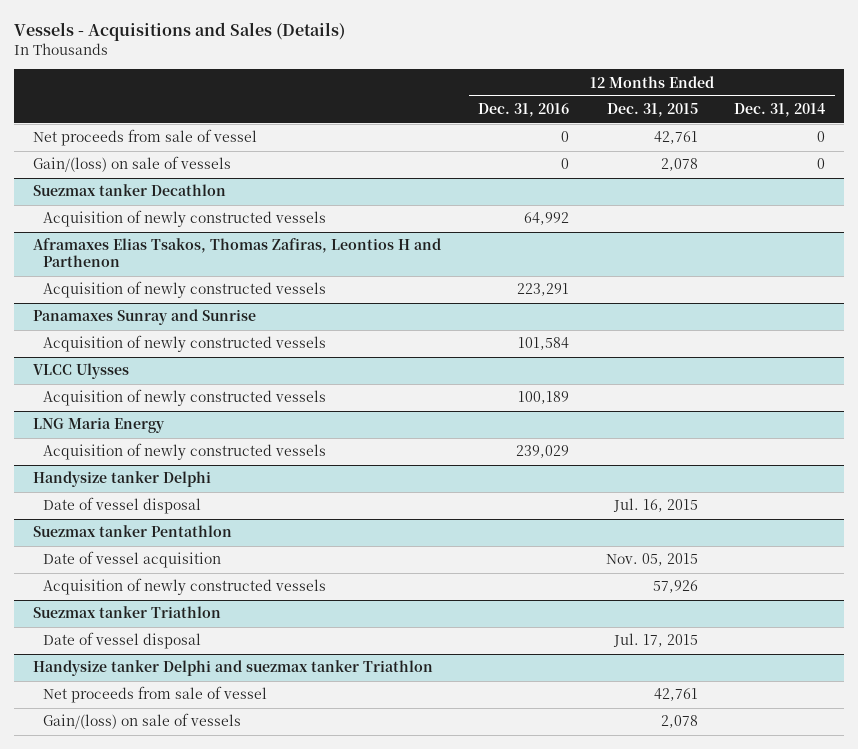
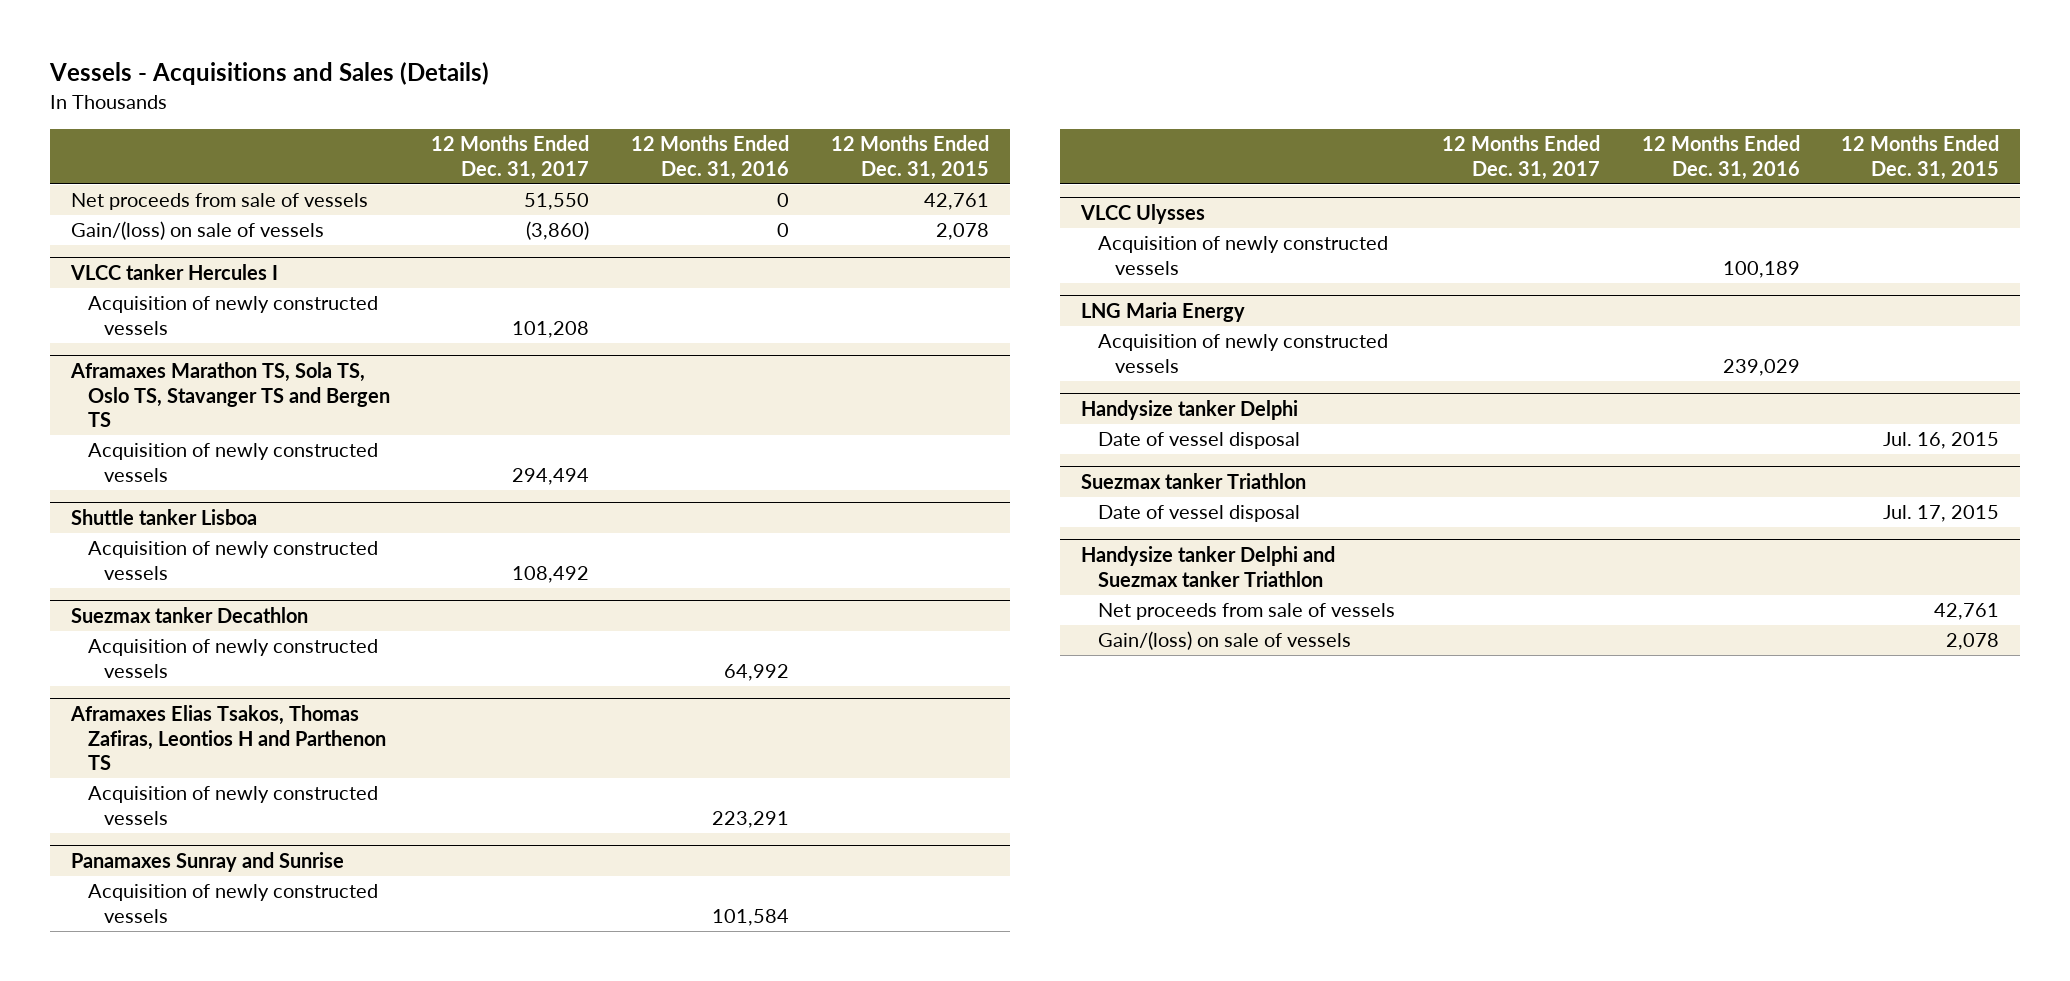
- | 12 Months Ended Dec. 31, 2016 | 12 Months Ended Dec. 31, 2015 | 12 Months Ended Dec. 31, 2014
+ | 12 Months Ended Dec. 31, 2017 | 12 Months Ended Dec. 31, 2016 | 12 Months Ended Dec. 31, 2015
- Net proceeds from sale of vessel | 0 | 42,761 | 0
+ Net proceeds from sale of vessels | 51,550 | 0 | 42,761
+ VLCC tanker Hercules I
+ Acquisition of newly constructed vessels | 101,208 | |
+ Aframaxes Marathon TS, Sola TS, Oslo TS, Stavanger TS and Bergen TS
+ Acquisition of newly constructed vessels | 294,494 | |
+ Shuttle tanker Lisboa
+ Acquisition of newly constructed vessels | 108,492 | |
- Aframaxes Elias Tsakos, Thomas Zafiras, Leontios H and Parthenon
+ Aframaxes Elias Tsakos, Thomas Zafiras, Leontios H and Parthenon TS
- Suezmax tanker Pentathlon
- Date of vessel acquisition | | Nov. 05, 2015 |
- Acquisition of newly constructed vessels | | 57,926 |
- Handysize tanker Delphi and suezmax tanker Triathlon
- Net proceeds from sale of vessel | | 42,761 |
+ Handysize tanker Delphi and Suezmax tanker Triathlon
+ Net proceeds from sale of vessels | | | 42,761

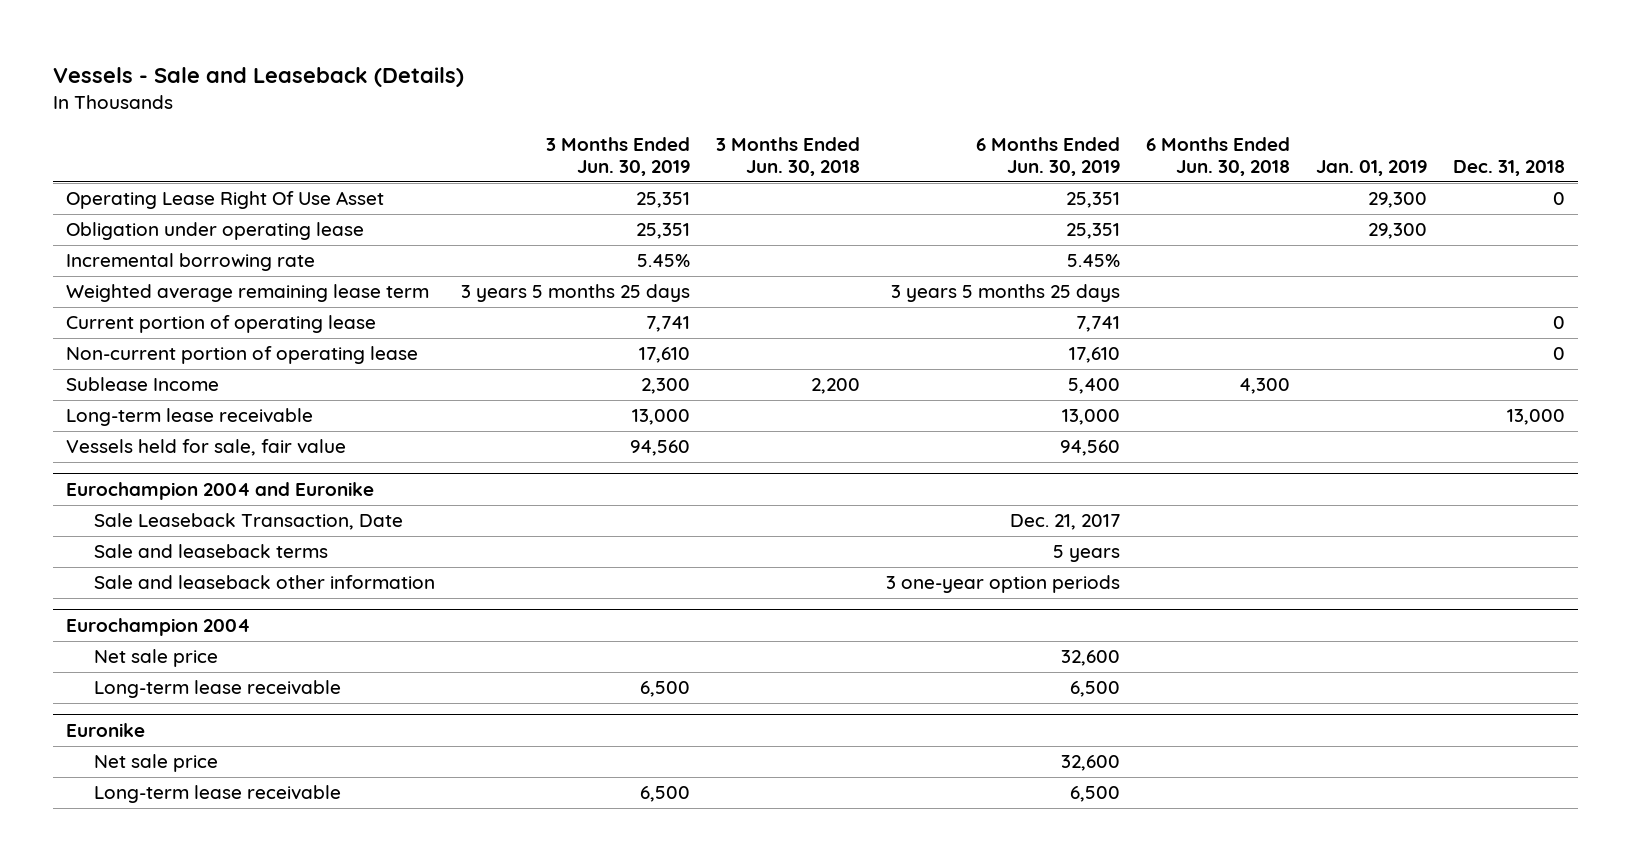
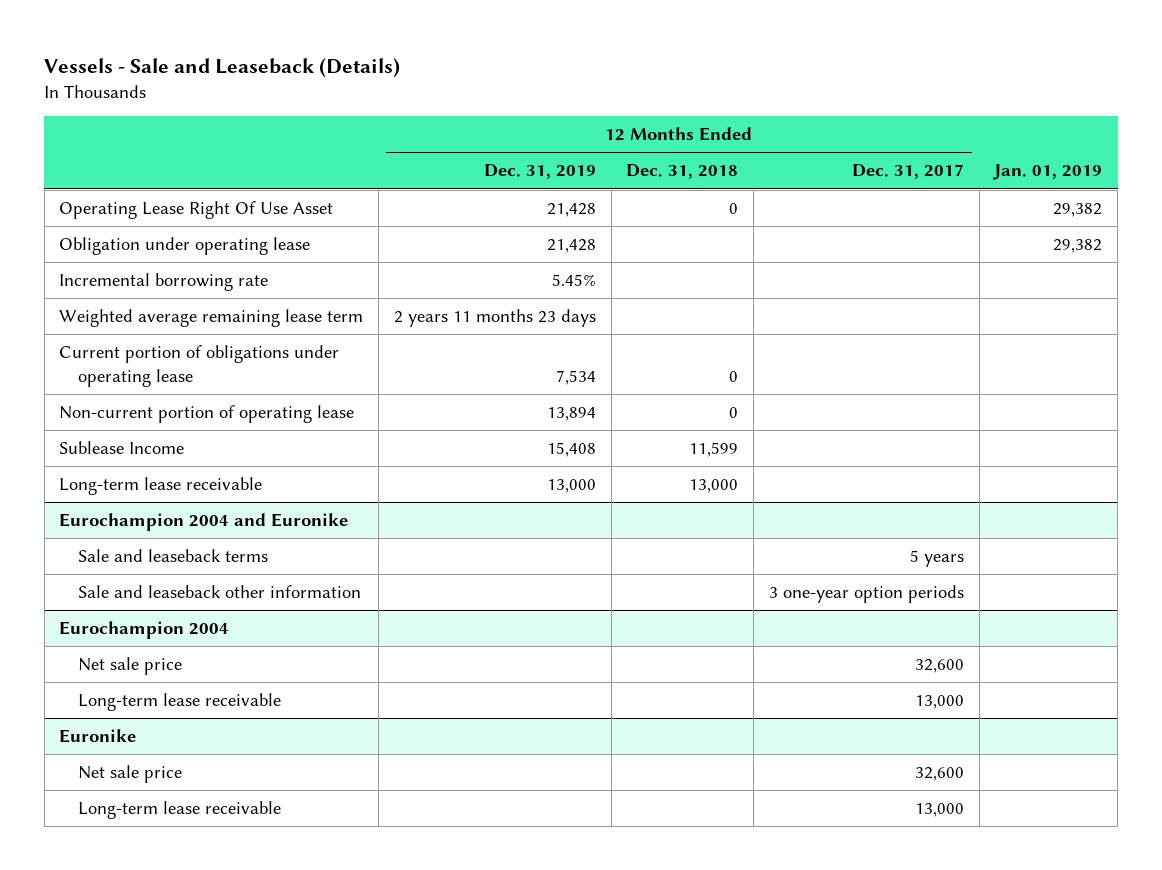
- | 3 Months Ended Jun. 30, 2019 | 3 Months Ended Jun. 30, 2018 | 6 Months Ended Jun. 30, 2019 | 6 Months Ended Jun. 30, 2018 | Jan. 01, 2019 | Dec. 31, 2018
+ | 12 Months Ended Dec. 31, 2019 | 12 Months Ended Dec. 31, 2018 | 12 Months Ended Dec. 31, 2017 | Jan. 01, 2019
- Operating Lease Right Of Use Asset | 25,351 | | 25,351 | | 29,300 | 0
- Obligation under operating lease | 25,351 | | 25,351 | | 29,300 |
+ Operating Lease Right Of Use Asset | 21,428 | 0 | | 29,382
+ Obligation under operating lease | 21,428 | | | 29,382
- Current portion of operating lease | 7,741 | | 7,741 | | | 0
+ Current portion of obligations under operating lease | 7,534 | 0 | |
- Vessels held for sale, fair value | 94,560 | | 94,560 | | |
@ Eurochampion 2004 and Euronike
- Sale Leaseback Transaction, Date | | | Dec. 21, 2017 | | |

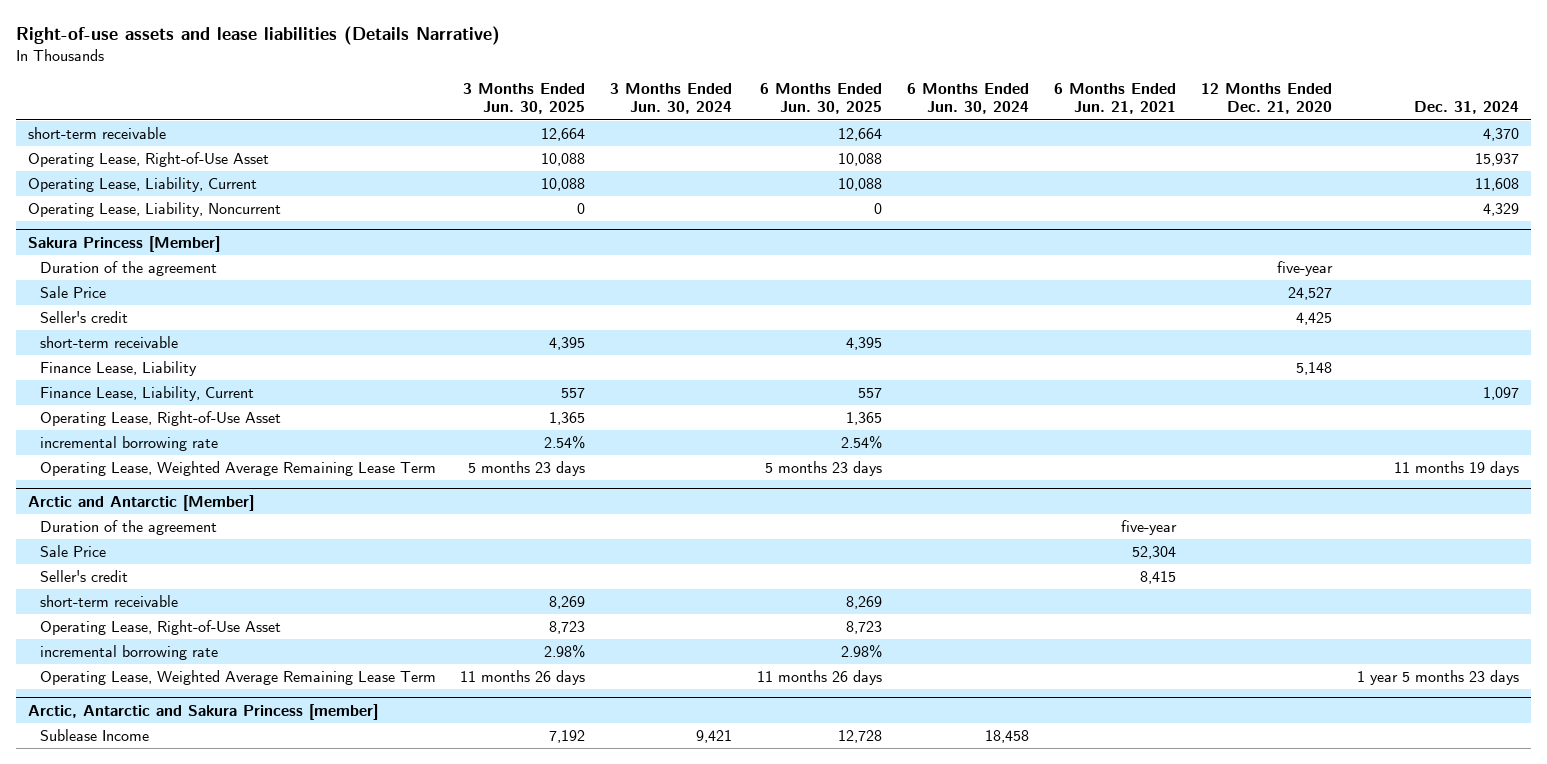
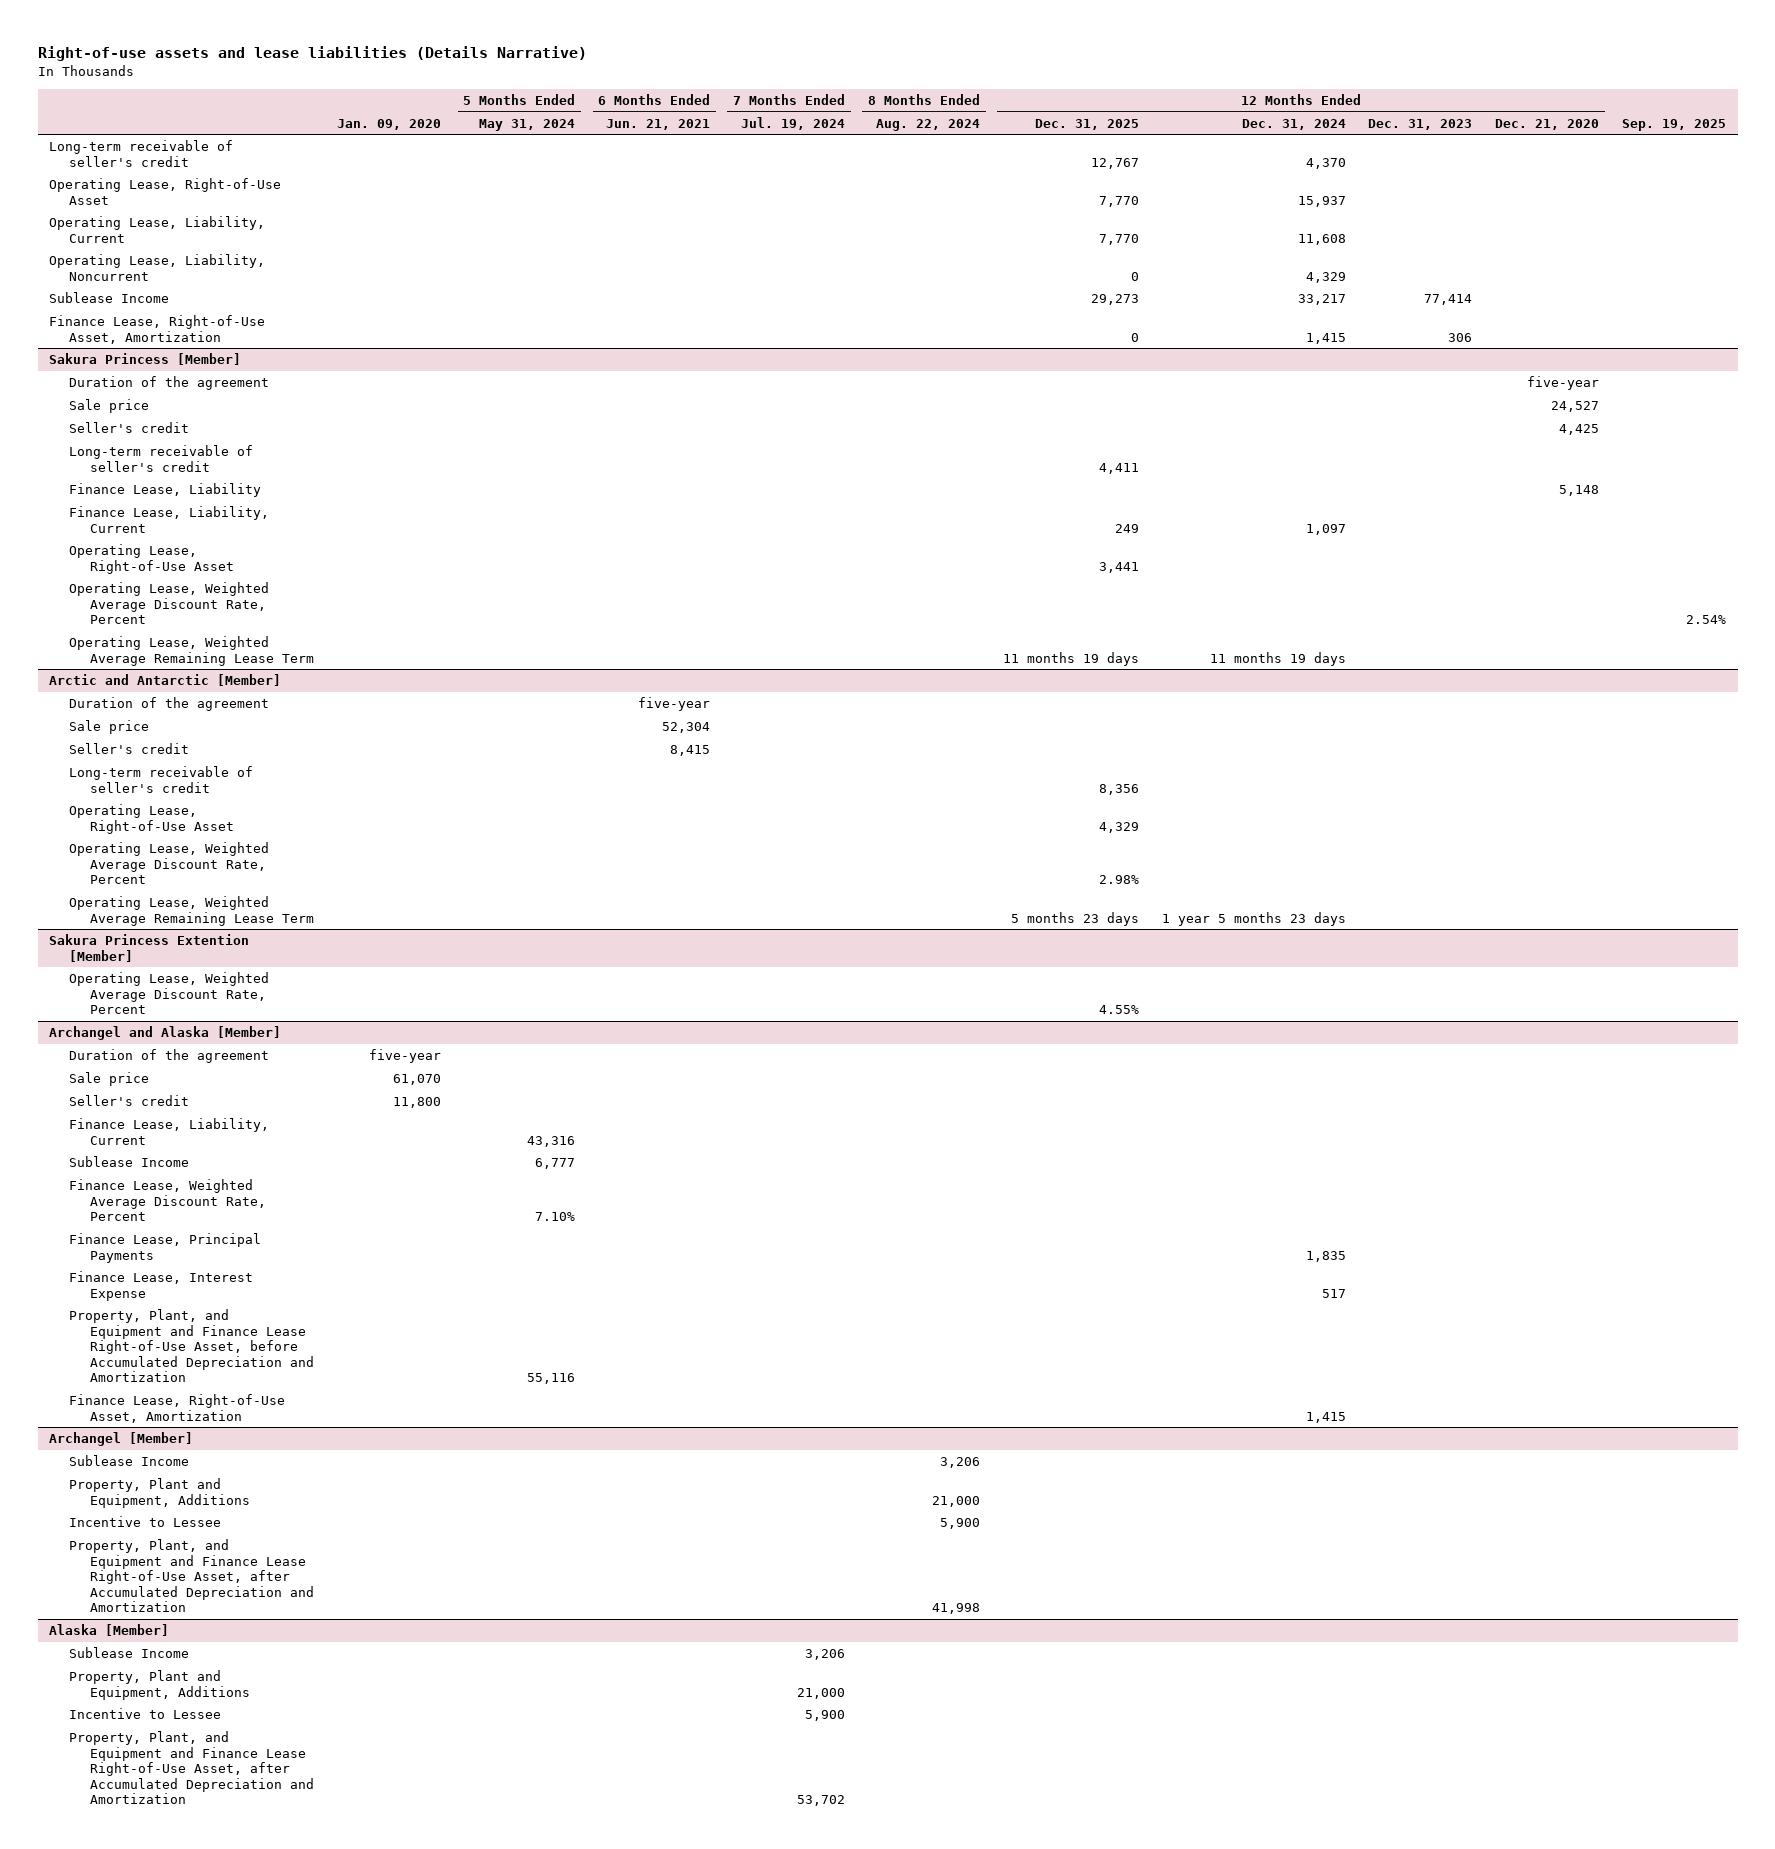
- | 3 Months Ended Jun. 30, 2025 | 3 Months Ended Jun. 30, 2024 | 6 Months Ended Jun. 30, 2025 | 6 Months Ended Jun. 30, 2024 | 6 Months Ended Jun. 21, 2021 | 12 Months Ended Dec. 21, 2020 | Dec. 31, 2024
+ | Jan. 09, 2020 | 5 Months Ended May 31, 2024 | 6 Months Ended Jun. 21, 2021 | 7 Months Ended Jul. 19, 2024 | 8 Months Ended Aug. 22, 2024 | 12 Months Ended Dec. 31, 2025 | 12 Months Ended Dec. 31, 2024 | 12 Months Ended Dec. 31, 2023 | 12 Months Ended Dec. 21, 2020 | Sep. 19, 2025
- short-term receivable | 12,664 | | 12,664 | | | | 4,370
+ Long-term receivable of seller's credit | | | | | | 12,767 | 4,370 | | |
+ Sublease Income | | | | | | 29,273 | 33,217 | 77,414 | |
+ Finance Lease, Right-of-Use Asset, Amortization | | | | | | 0 | 1,415 | 306 | |
@ Sakura Princess [Member]
- Sale Price | | | | | | 24,527 |
+ Sale price | | | | | | | | | 24,527 |
- short-term receivable | 4,395 | | 4,395 | | | |
+ Long-term receivable of seller's credit | | | | | | 4,411 | | | |
- incremental borrowing rate | 2.54% | | 2.54% | | | |
+ Operating Lease, Weighted Average Discount Rate, Percent | | | | | | | | | | 2.54%
@ Arctic and Antarctic [Member]
- Sale Price | | | | | 52,304 | |
+ Sale price | | | 52,304 | | | | | | |
- short-term receivable | 8,269 | | 8,269 | | | |
+ Long-term receivable of seller's credit | | | | | | 8,356 | | | |
- incremental borrowing rate | 2.98% | | 2.98% | | | |
+ Operating Lease, Weighted Average Discount Rate, Percent | | | | | | 2.98% | | | |
- Arctic, Antarctic and Sakura Princess [member]
- Sublease Income | 7,192 | 9,421 | 12,728 | 18,458 | | |
+ Sakura Princess Extention [Member]
+ Operating Lease, Weighted Average Discount Rate, Percent | | | | | | 4.55% | | | |
+ Archangel and Alaska [Member]
+ Duration of the agreement | five-year | | | | | | | | |
+ Sale price | 61,070 | | | | | | | | |
+ Seller's credit | 11,800 | | | | | | | | |
+ Finance Lease, Liability, Current | | 43,316 | | | | | | | |
+ Sublease Income | | 6,777 | | | | | | | |
+ Finance Lease, Weighted Average Discount Rate, Percent | | 7.10% | | | | | | | |
+ Finance Lease, Principal Payments | | | | | | | 1,835 | | |
+ Finance Lease, Interest Expense | | | | | | | 517 | | |
+ Property, Plant, and Equipment and Finance Lease Right-of-Use Asset, before Accumulated Depreciation and Amortization | | 55,116 | | | | | | | |
+ Finance Lease, Right-of-Use Asset, Amortization | | | | | | | 1,415 | | |
+ Archangel [Member]
+ Sublease Income | | | | | 3,206 | | | | |
+ Property, Plant and Equipment, Additions | | | | | 21,000 | | | | |
+ Incentive to Lessee | | | | | 5,900 | | | | |
+ Property, Plant, and Equipment and Finance Lease Right-of-Use Asset, after Accumulated Depreciation and Amortization | | | | | 41,998 | | | | |
+ Alaska [Member]
+ Sublease Income | | | | 3,206 | | | | | |
+ Property, Plant and Equipment, Additions | | | | 21,000 | | | | | |
+ Incentive to Lessee | | | | 5,900 | | | | | |
+ Property, Plant, and Equipment and Finance Lease Right-of-Use Asset, after Accumulated Depreciation and Amortization | | | | 53,702 | | | | | |

